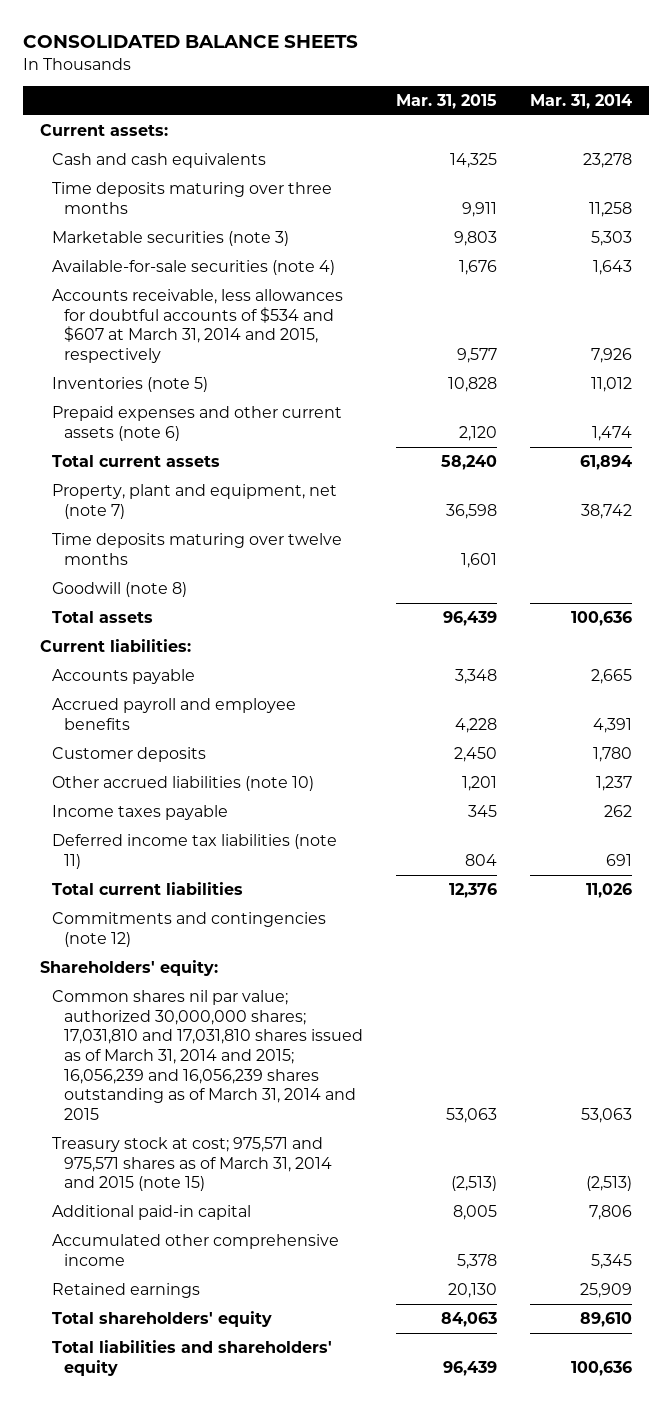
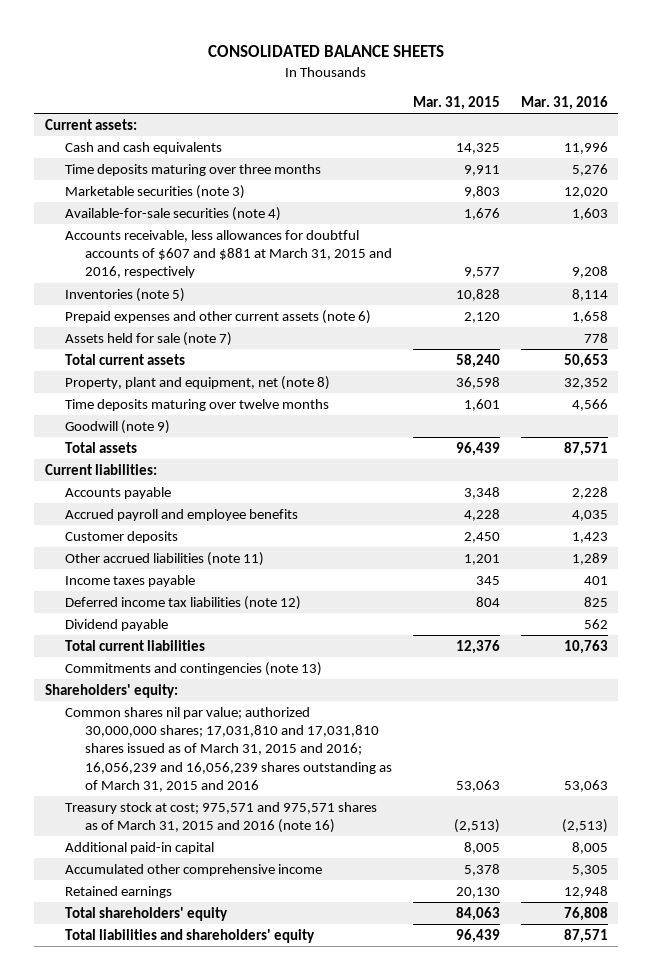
- | Mar. 31, 2015 | Mar. 31, 2014
+ | Mar. 31, 2015 | Mar. 31, 2016
- Accounts receivable, less allowances for doubtful accounts of $534 and $607 at March 31, 2014 and 2015, respectively | 9,577 | 7,926
+ Accounts receivable, less allowances for doubtful accounts of $607 and $881 at March 31, 2015 and 2016, respectively | 9,577 | 9,208
+ Assets held for sale (note 7) | | 778
- Property, plant and equipment, net (note 7) | 36,598 | 38,742
+ Property, plant and equipment, net (note 8) | 36,598 | 32,352
- Goodwill (note 8)
+ Goodwill (note 9)
- Other accrued liabilities (note 10) | 1,201 | 1,237
+ Other accrued liabilities (note 11) | 1,201 | 1,289
- Deferred income tax liabilities (note 11) | 804 | 691
+ Deferred income tax liabilities (note 12) | 804 | 825
+ Dividend payable | | 562
- Commitments and contingencies (note 12)
+ Commitments and contingencies (note 13)
- Common shares nil par value; authorized 30,000,000 shares; 17,031,810 and 17,031,810 shares issued as of March 31, 2014 and 2015; 16,056,239 and 16,056,239 shares outstanding as of March 31, 2014 and 2015 | 53,063 | 53,063
- Treasury stock at cost; 975,571 and 975,571 shares as of March 31, 2014 and 2015 (note 15) | (2,513) | (2,513)
+ Common shares nil par value; authorized 30,000,000 shares; 17,031,810 and 17,031,810 shares issued as of March 31, 2015 and 2016; 16,056,239 and 16,056,239 shares outstanding as of March 31, 2015 and 2016 | 53,063 | 53,063
+ Treasury stock at cost; 975,571 and 975,571 shares as of March 31, 2015 and 2016 (note 16) | (2,513) | (2,513)

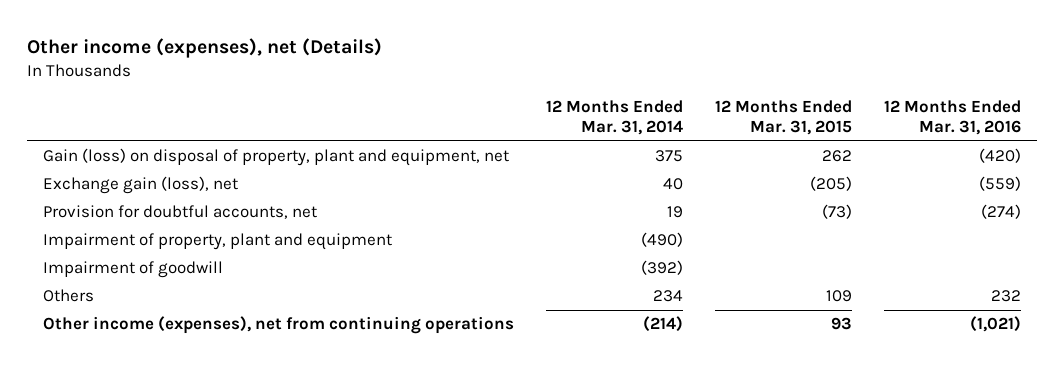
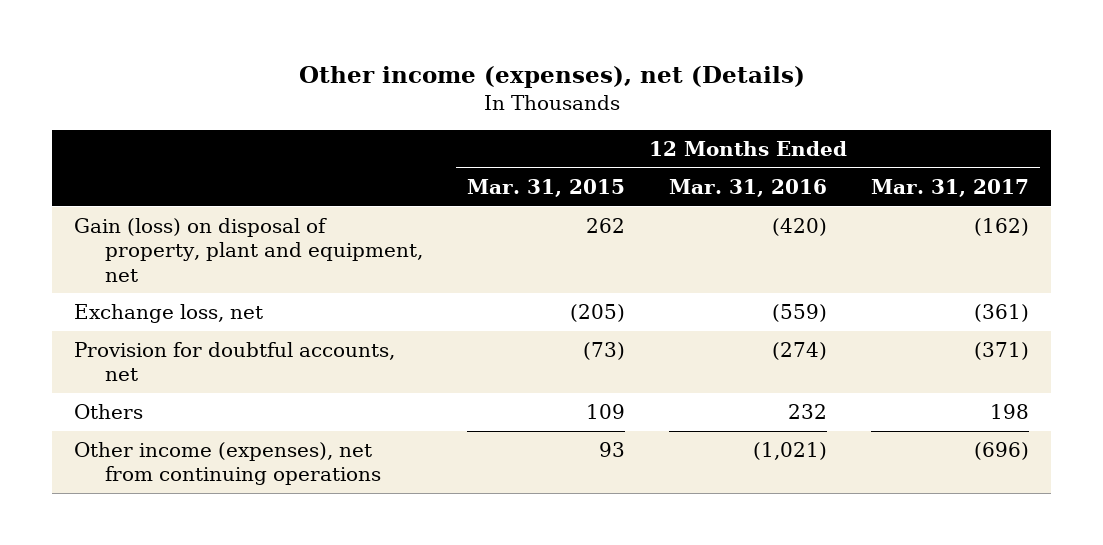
- | 12 Months Ended Mar. 31, 2014 | 12 Months Ended Mar. 31, 2015 | 12 Months Ended Mar. 31, 2016
+ | 12 Months Ended Mar. 31, 2015 | 12 Months Ended Mar. 31, 2016 | 12 Months Ended Mar. 31, 2017
- Exchange gain (loss), net | 40 | (205) | (559)
+ Exchange loss, net | (205) | (559) | (361)
- Impairment of property, plant and equipment | (490) | |
- Impairment of goodwill | (392) | |

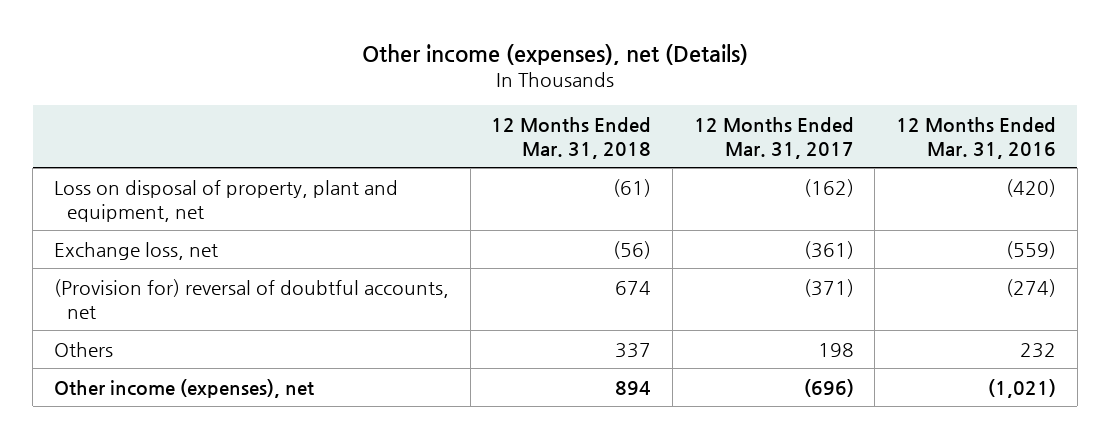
- | 12 Months Ended Mar. 31, 2015 | 12 Months Ended Mar. 31, 2016 | 12 Months Ended Mar. 31, 2017
+ | 12 Months Ended Mar. 31, 2018 | 12 Months Ended Mar. 31, 2017 | 12 Months Ended Mar. 31, 2016
- Gain (loss) on disposal of property, plant and equipment, net | 262 | (420) | (162)
+ Loss on disposal of property, plant and equipment, net | (61) | (162) | (420)
- Provision for doubtful accounts, net | (73) | (274) | (371)
+ (Provision for) reversal of doubtful accounts, net | 674 | (371) | (274)
- Other income (expenses), net from continuing operations | 93 | (1,021) | (696)
+ Other income (expenses), net | 894 | (696) | (1,021)

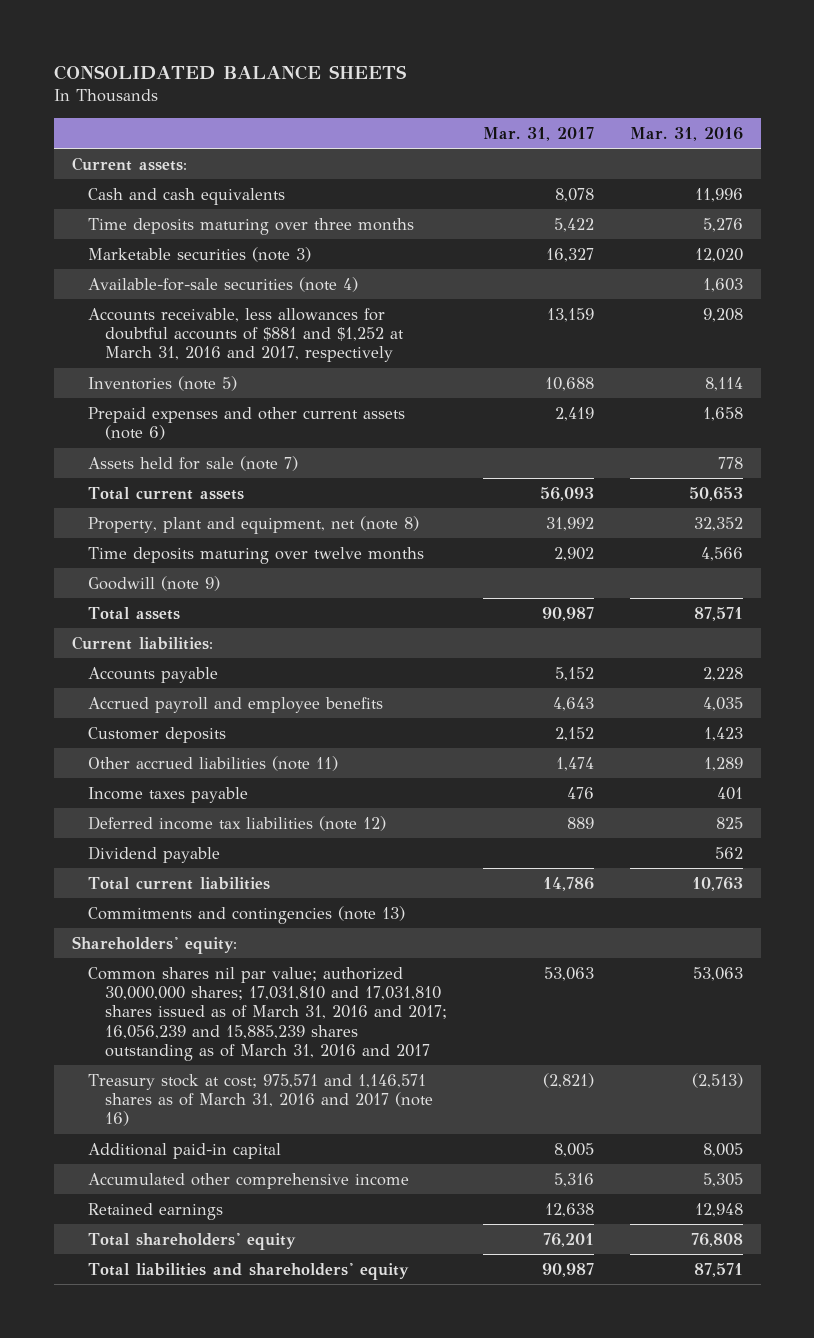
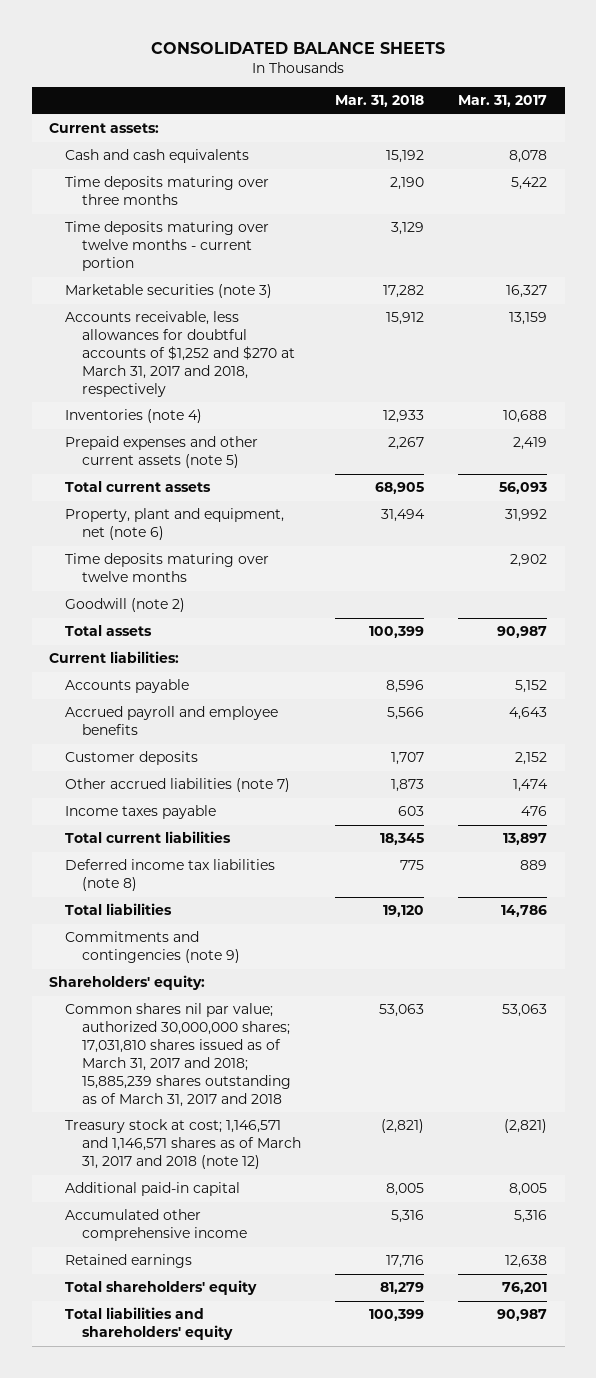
- | Mar. 31, 2017 | Mar. 31, 2016
+ | Mar. 31, 2018 | Mar. 31, 2017
+ Time deposits maturing over twelve months - current portion | 3,129 |
- Available-for-sale securities (note 4) | | 1,603
- Accounts receivable, less allowances for doubtful accounts of $881 and $1,252 at March 31, 2016 and 2017, respectively | 13,159 | 9,208
- Inventories (note 5) | 10,688 | 8,114
- Prepaid expenses and other current assets (note 6) | 2,419 | 1,658
- Assets held for sale (note 7) | | 778
+ Accounts receivable, less allowances for doubtful accounts of $1,252 and $270 at March 31, 2017 and 2018, respectively | 15,912 | 13,159
+ Inventories (note 4) | 12,933 | 10,688
+ Prepaid expenses and other current assets (note 5) | 2,267 | 2,419
- Property, plant and equipment, net (note 8) | 31,992 | 32,352
+ Property, plant and equipment, net (note 6) | 31,494 | 31,992
- Goodwill (note 9)
+ Goodwill (note 2)
- Other accrued liabilities (note 11) | 1,474 | 1,289
+ Other accrued liabilities (note 7) | 1,873 | 1,474
- Deferred income tax liabilities (note 12) | 889 | 825
- Dividend payable | | 562
- Total current liabilities | 14,786 | 10,763
- Commitments and contingencies (note 13)
+ Total current liabilities | 18,345 | 13,897
+ Deferred income tax liabilities (note 8) | 775 | 889
+ Total liabilities | 19,120 | 14,786
+ Commitments and contingencies (note 9)
- Common shares nil par value; authorized 30,000,000 shares; 17,031,810 and 17,031,810 shares issued as of March 31, 2016 and 2017; 16,056,239 and 15,885,239 shares outstanding as of March 31, 2016 and 2017 | 53,063 | 53,063
- Treasury stock at cost; 975,571 and 1,146,571 shares as of March 31, 2016 and 2017 (note 16) | (2,821) | (2,513)
+ Common shares nil par value; authorized 30,000,000 shares; 17,031,810 shares issued as of March 31, 2017 and 2018; 15,885,239 shares outstanding as of March 31, 2017 and 2018 | 53,063 | 53,063
+ Treasury stock at cost; 1,146,571 and 1,146,571 shares as of March 31, 2017 and 2018 (note 12) | (2,821) | (2,821)

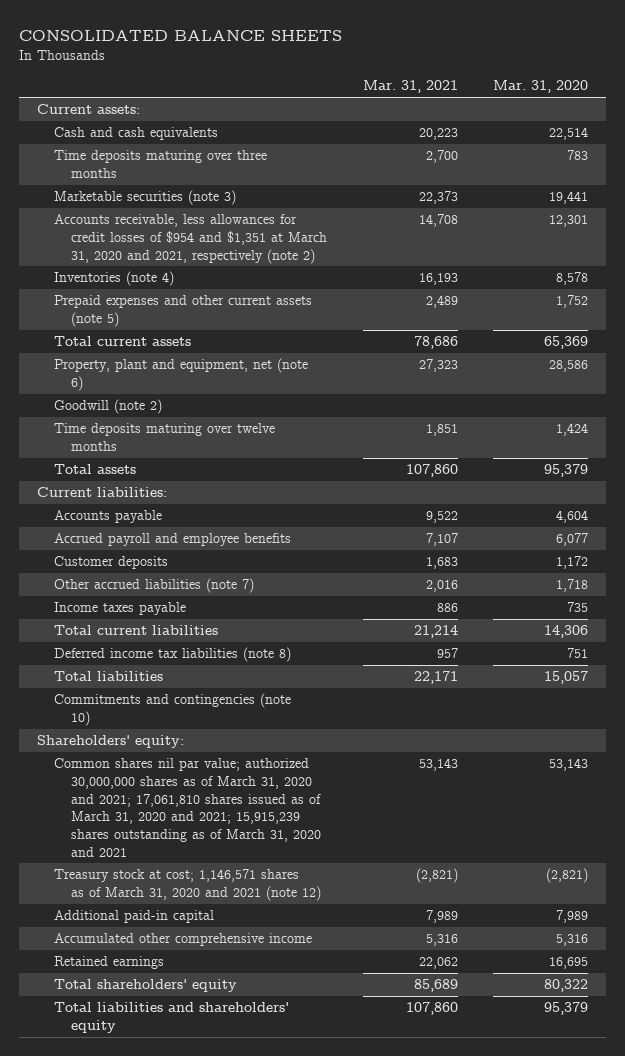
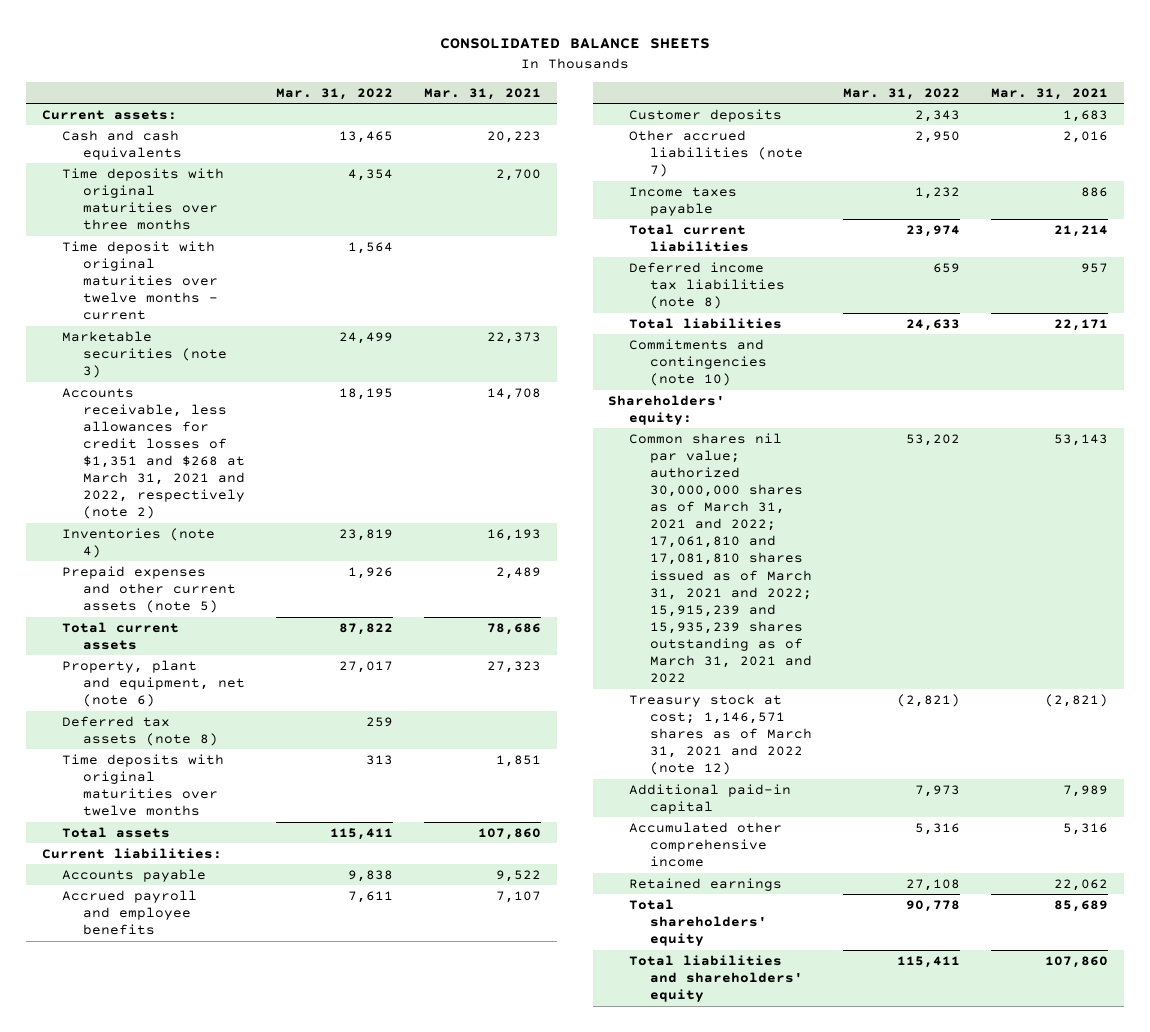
- | Mar. 31, 2021 | Mar. 31, 2020
+ | Mar. 31, 2022 | Mar. 31, 2021
- Time deposits maturing over three months | 2,700 | 783
+ Time deposits with original maturities over three months | 4,354 | 2,700
+ Time deposit with original maturities over twelve months - current | 1,564 |
- Accounts receivable, less allowances for credit losses of $954 and $1,351 at March 31, 2020 and 2021, respectively (note 2) | 14,708 | 12,301
+ Accounts receivable, less allowances for credit losses of $1,351 and $268 at March 31, 2021 and 2022, respectively (note 2) | 18,195 | 14,708
- Goodwill (note 2)
- Time deposits maturing over twelve months | 1,851 | 1,424
+ Deferred tax assets (note 8) | 259 |
+ Time deposits with original maturities over twelve months | 313 | 1,851
- Common shares nil par value; authorized 30,000,000 shares as of March 31, 2020 and 2021; 17,061,810 shares issued as of March 31, 2020 and 2021; 15,915,239 shares outstanding as of March 31, 2020 and 2021 | 53,143 | 53,143
- Treasury stock at cost; 1,146,571 shares as of March 31, 2020 and 2021 (note 12) | (2,821) | (2,821)
+ Common shares nil par value; authorized 30,000,000 shares as of March 31, 2021 and 2022; 17,061,810 and 17,081,810 shares issued as of March 31, 2021 and 2022; 15,915,239 and 15,935,239 shares outstanding as of March 31, 2021 and 2022 | 53,202 | 53,143
+ Treasury stock at cost; 1,146,571 shares as of March 31, 2021 and 2022 (note 12) | (2,821) | (2,821)

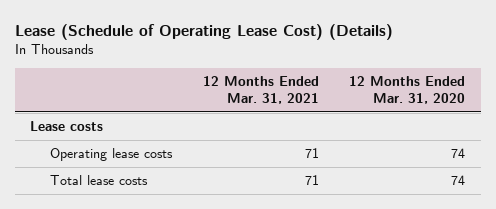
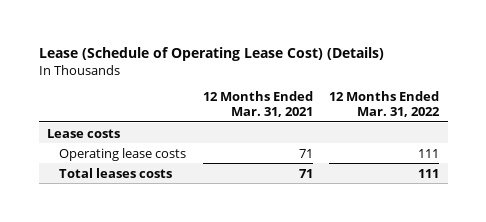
- | 12 Months Ended Mar. 31, 2021 | 12 Months Ended Mar. 31, 2020
+ | 12 Months Ended Mar. 31, 2021 | 12 Months Ended Mar. 31, 2022
- Total lease costs | 71 | 74
+ Total leases costs | 71 | 111

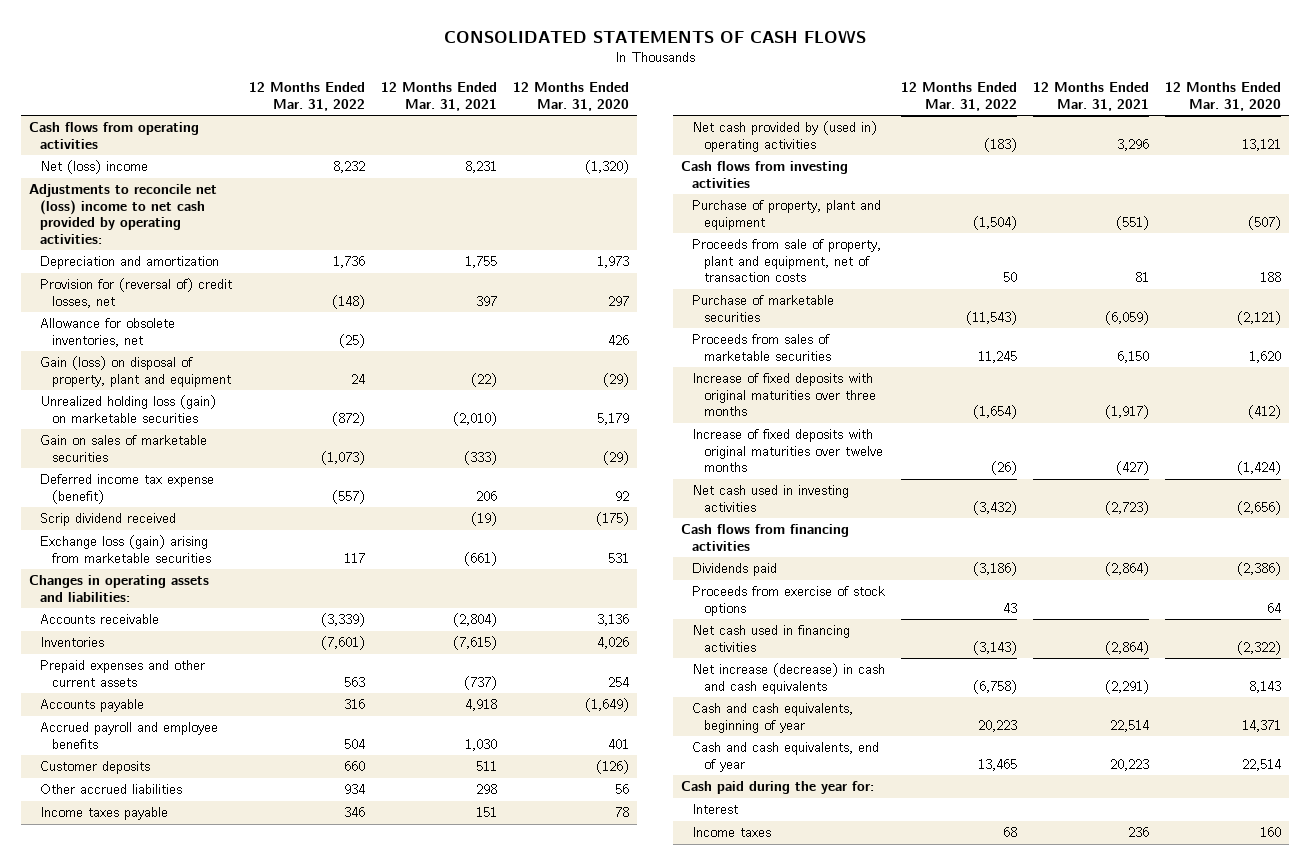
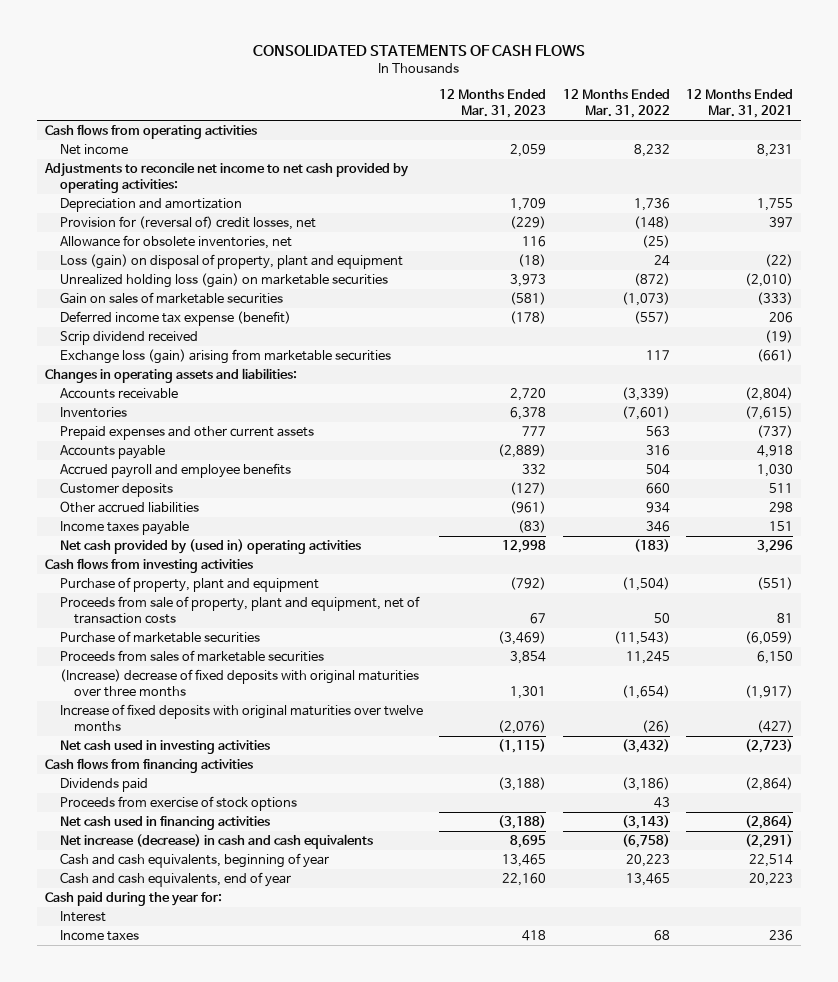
- | 12 Months Ended Mar. 31, 2022 | 12 Months Ended Mar. 31, 2021 | 12 Months Ended Mar. 31, 2020
+ | 12 Months Ended Mar. 31, 2023 | 12 Months Ended Mar. 31, 2022 | 12 Months Ended Mar. 31, 2021
- Net (loss) income | 8,232 | 8,231 | (1,320)
- Adjustments to reconcile net (loss) income to net cash provided by operating activities:
+ Net income | 2,059 | 8,232 | 8,231
+ Adjustments to reconcile net income to net cash provided by operating activities:
- Gain (loss) on disposal of property, plant and equipment | 24 | (22) | (29)
+ Loss (gain) on disposal of property, plant and equipment | (18) | 24 | (22)
- Increase of fixed deposits with original maturities over three months | (1,654) | (1,917) | (412)
+ (Increase) decrease of fixed deposits with original maturities over three months | 1,301 | (1,654) | (1,917)

